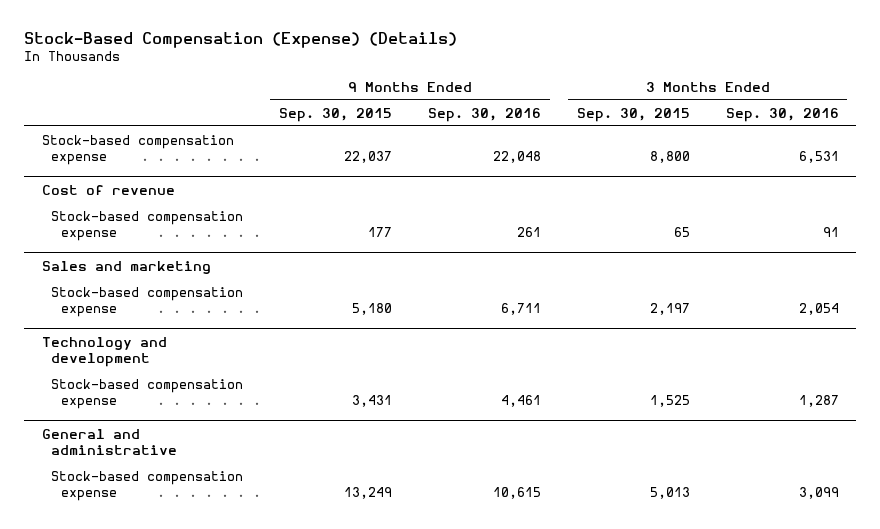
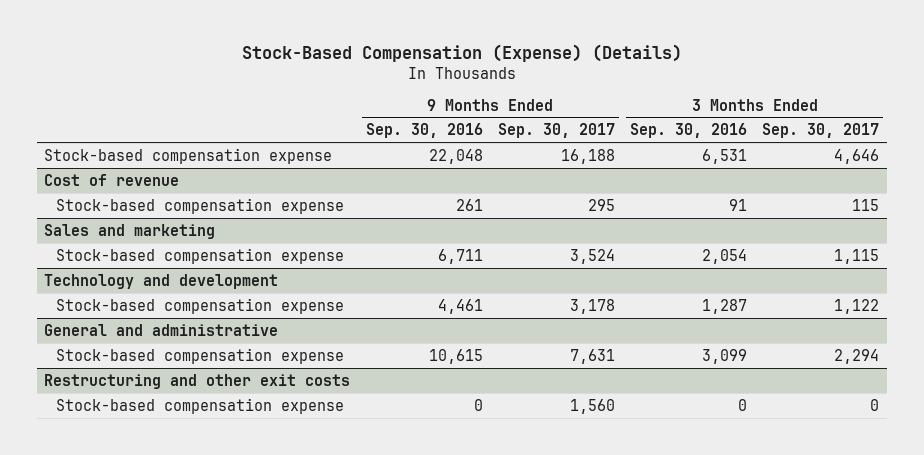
- | 9 Months Ended Sep. 30, 2015 | 9 Months Ended Sep. 30, 2016 | 3 Months Ended Sep. 30, 2015 | 3 Months Ended Sep. 30, 2016
+ | 9 Months Ended Sep. 30, 2016 | 9 Months Ended Sep. 30, 2017 | 3 Months Ended Sep. 30, 2016 | 3 Months Ended Sep. 30, 2017
+ Restructuring and other exit costs
+ Stock-based compensation expense | 0 | 1,560 | 0 | 0

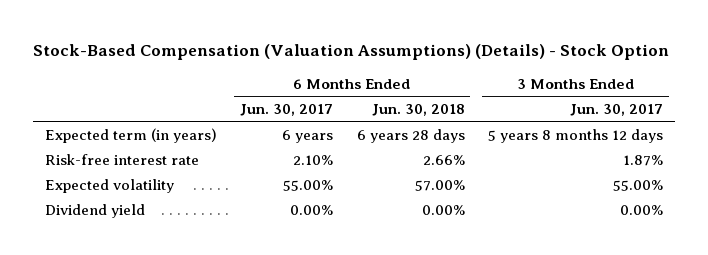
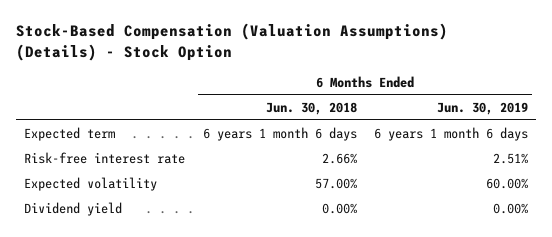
- | 6 Months Ended Jun. 30, 2017 | 6 Months Ended Jun. 30, 2018 | 3 Months Ended Jun. 30, 2017
+ | 6 Months Ended Jun. 30, 2018 | 6 Months Ended Jun. 30, 2019
- Expected term (in years) | 6 years | 6 years 28 days | 5 years 8 months 12 days
+ Expected term | 6 years 1 month 6 days | 6 years 1 month 6 days

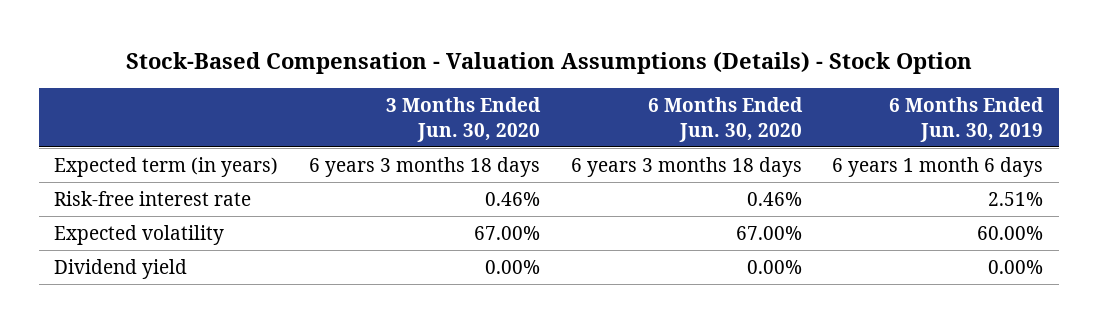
- Stock-Based Compensation (Valuation Assumptions) (Details) - Stock Option
+ Stock-Based Compensation - Valuation Assumptions (Details) - Stock Option
- | 6 Months Ended Jun. 30, 2018 | 6 Months Ended Jun. 30, 2019
+ | 3 Months Ended Jun. 30, 2020 | 6 Months Ended Jun. 30, 2020 | 6 Months Ended Jun. 30, 2019
- Expected term | 6 years 1 month 6 days | 6 years 1 month 6 days
+ Expected term (in years) | 6 years 3 months 18 days | 6 years 3 months 18 days | 6 years 1 month 6 days

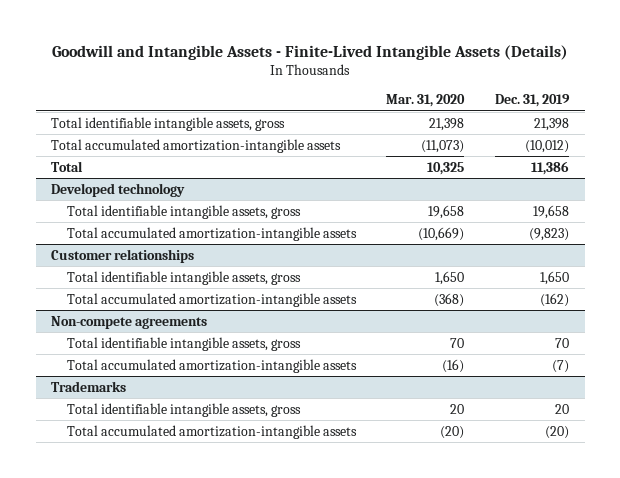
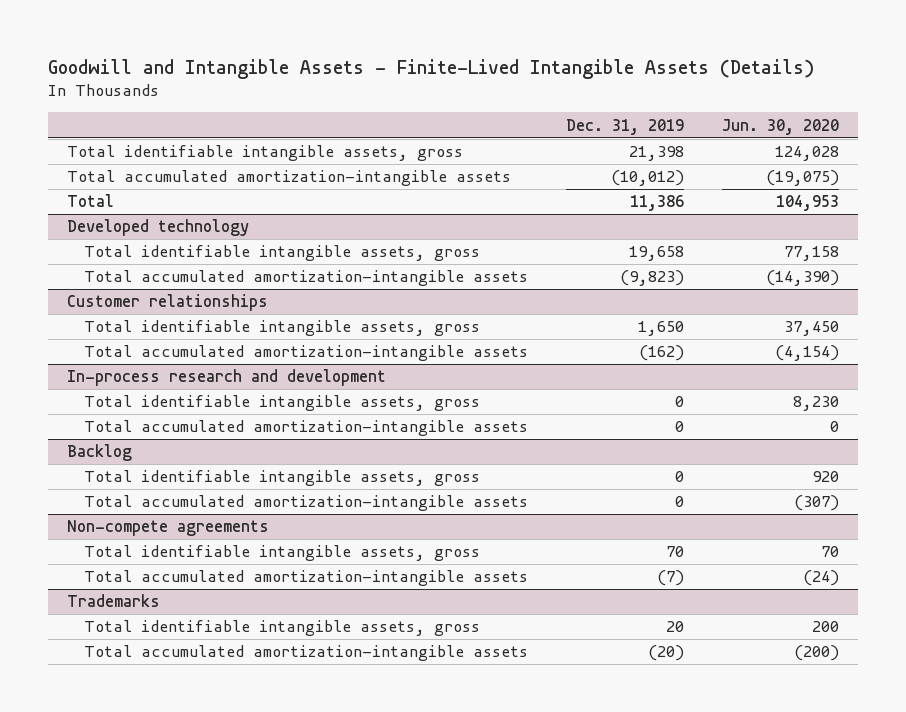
- | Mar. 31, 2020 | Dec. 31, 2019
+ | Dec. 31, 2019 | Jun. 30, 2020
+ In-process research and development
+ Total identifiable intangible assets, gross | 0 | 8,230
+ Total accumulated amortization-intangible assets | 0 | 0
+ Backlog
+ Total identifiable intangible assets, gross | 0 | 920
+ Total accumulated amortization-intangible assets | 0 | (307)

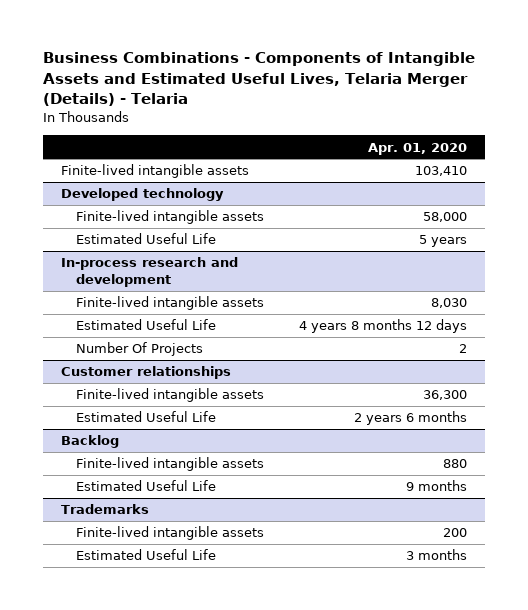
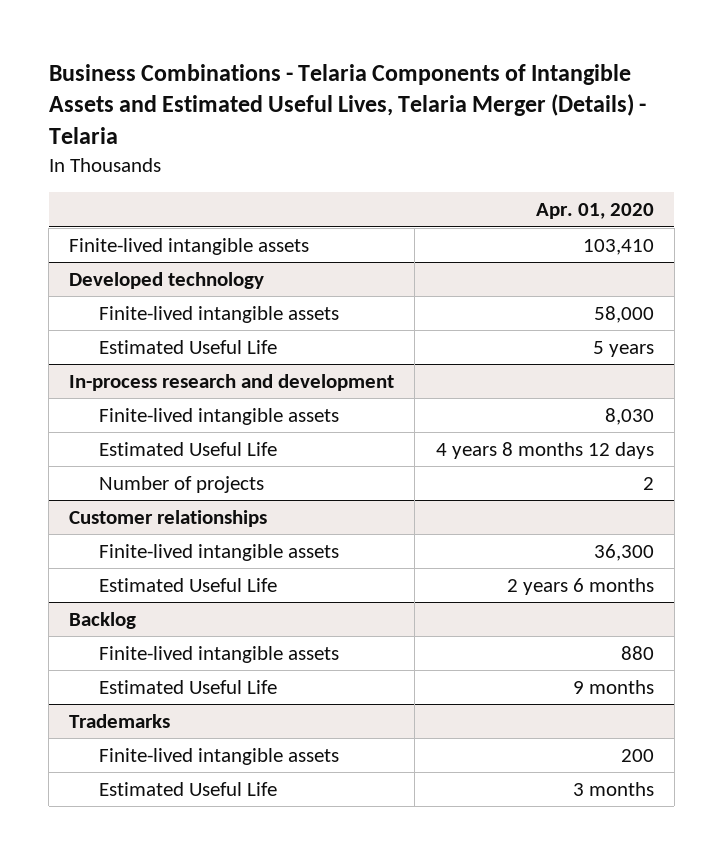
- Business Combinations - Components of Intangible Assets and Estimated Useful Lives, Telaria Merger (Details) - Telaria
+ Business Combinations - Telaria Components of Intangible Assets and Estimated Useful Lives, Telaria Merger (Details) - Telaria
@ In-process research and development
- Number Of Projects | 2
+ Number of projects | 2

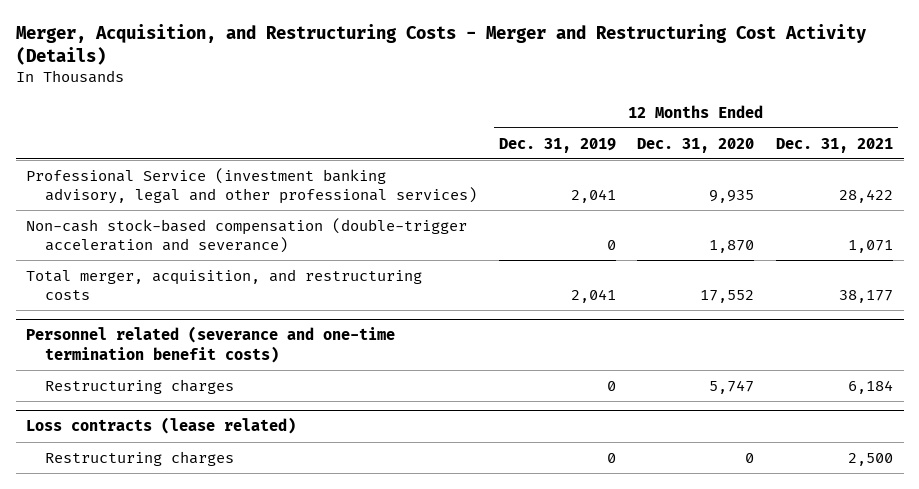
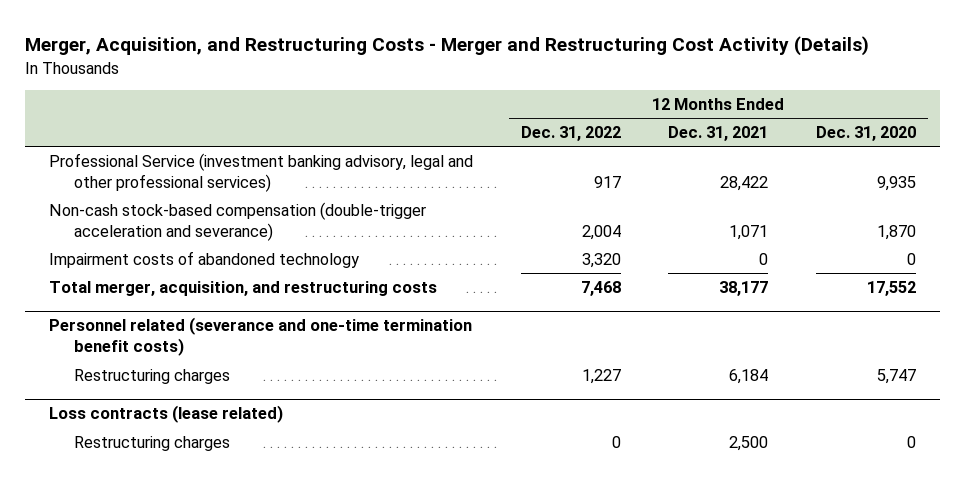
- | 12 Months Ended Dec. 31, 2019 | 12 Months Ended Dec. 31, 2020 | 12 Months Ended Dec. 31, 2021
+ | 12 Months Ended Dec. 31, 2022 | 12 Months Ended Dec. 31, 2021 | 12 Months Ended Dec. 31, 2020
+ Impairment costs of abandoned technology | 3,320 | 0 | 0

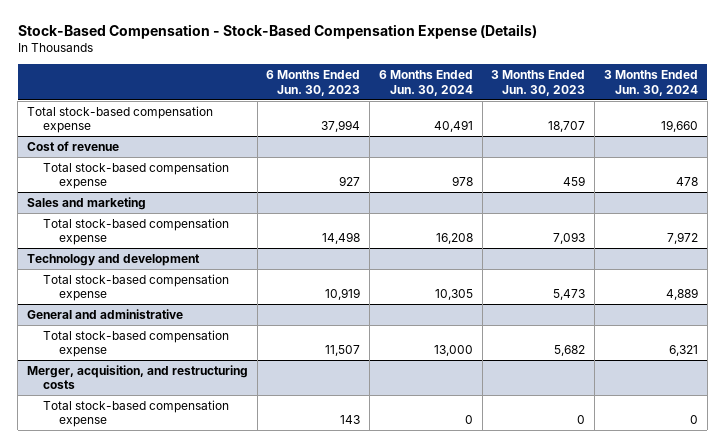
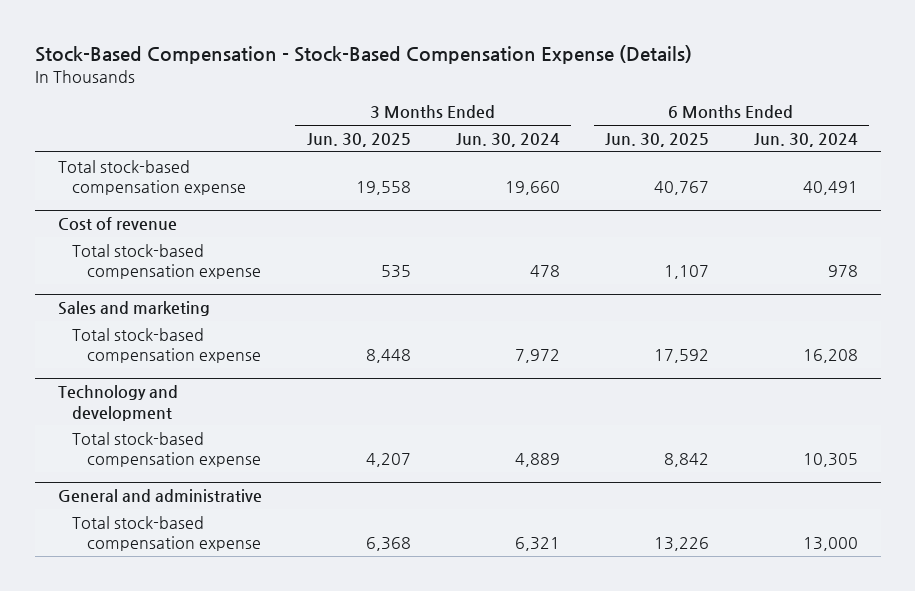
- | 6 Months Ended Jun. 30, 2023 | 6 Months Ended Jun. 30, 2024 | 3 Months Ended Jun. 30, 2023 | 3 Months Ended Jun. 30, 2024
+ | 3 Months Ended Jun. 30, 2025 | 3 Months Ended Jun. 30, 2024 | 6 Months Ended Jun. 30, 2025 | 6 Months Ended Jun. 30, 2024
- Merger, acquisition, and restructuring costs
- Total stock-based compensation expense | 143 | 0 | 0 | 0

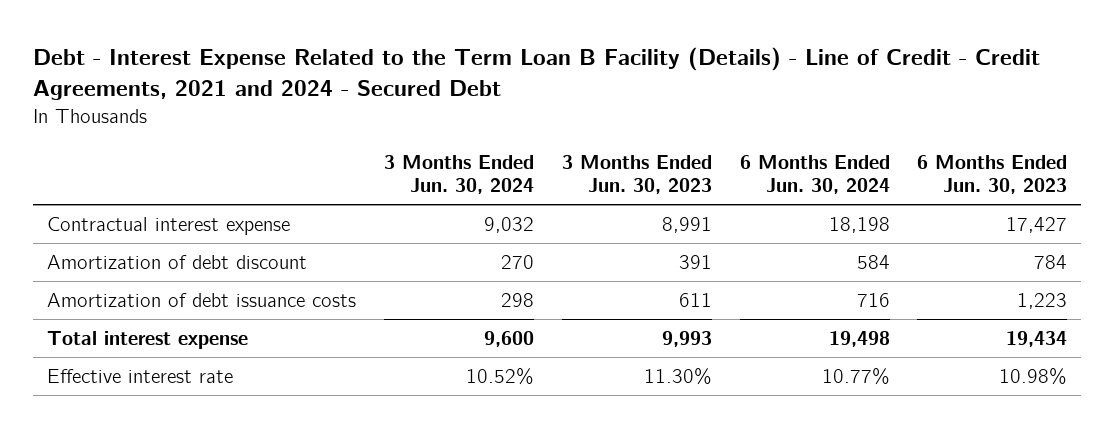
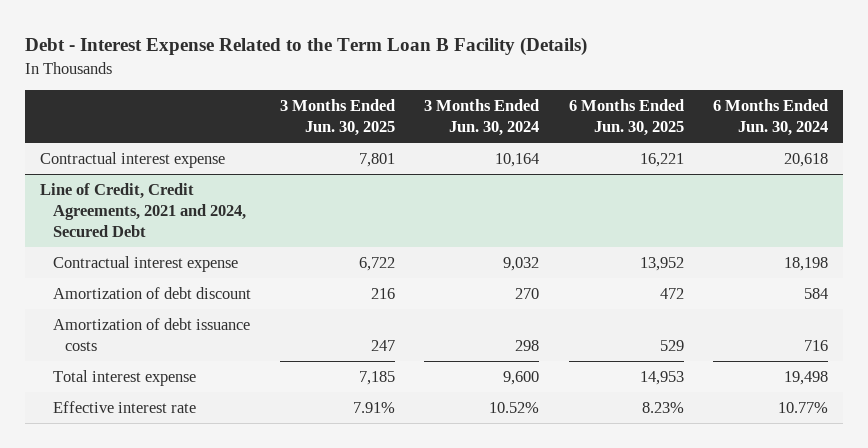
- Debt - Interest Expense Related to the Term Loan B Facility (Details) - Line of Credit - Credit Agreements, 2021 and 2024 - Secured Debt
+ Debt - Interest Expense Related to the Term Loan B Facility (Details)
- | 3 Months Ended Jun. 30, 2024 | 3 Months Ended Jun. 30, 2023 | 6 Months Ended Jun. 30, 2024 | 6 Months Ended Jun. 30, 2023
+ | 3 Months Ended Jun. 30, 2025 | 3 Months Ended Jun. 30, 2024 | 6 Months Ended Jun. 30, 2025 | 6 Months Ended Jun. 30, 2024
+ Contractual interest expense | 7,801 | 10,164 | 16,221 | 20,618
+ Line of Credit, Credit Agreements, 2021 and 2024, Secured Debt

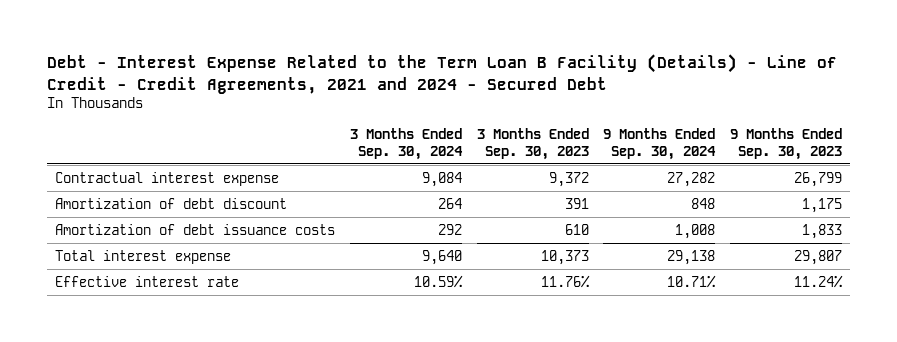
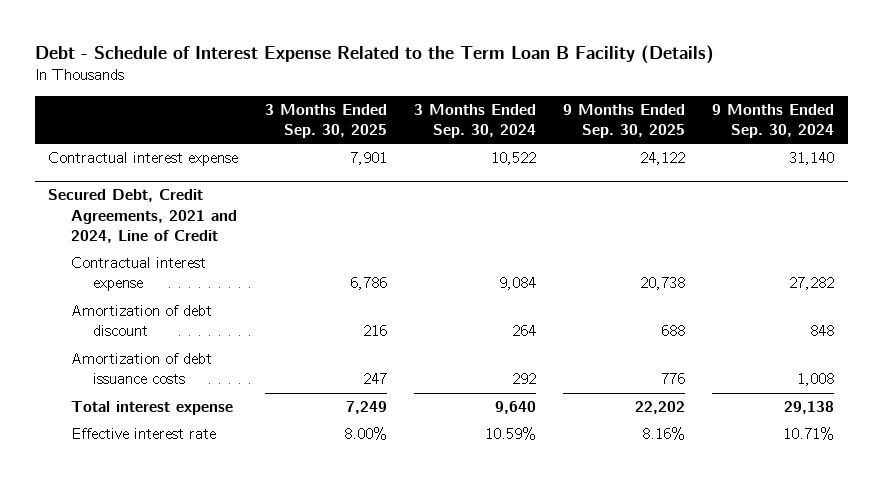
- Debt - Interest Expense Related to the Term Loan B Facility (Details) - Line of Credit - Credit Agreements, 2021 and 2024 - Secured Debt
+ Debt - Schedule of Interest Expense Related to the Term Loan B Facility (Details)
- | 3 Months Ended Sep. 30, 2024 | 3 Months Ended Sep. 30, 2023 | 9 Months Ended Sep. 30, 2024 | 9 Months Ended Sep. 30, 2023
+ | 3 Months Ended Sep. 30, 2025 | 3 Months Ended Sep. 30, 2024 | 9 Months Ended Sep. 30, 2025 | 9 Months Ended Sep. 30, 2024
+ Contractual interest expense | 7,901 | 10,522 | 24,122 | 31,140
+ Secured Debt, Credit Agreements, 2021 and 2024, Line of Credit

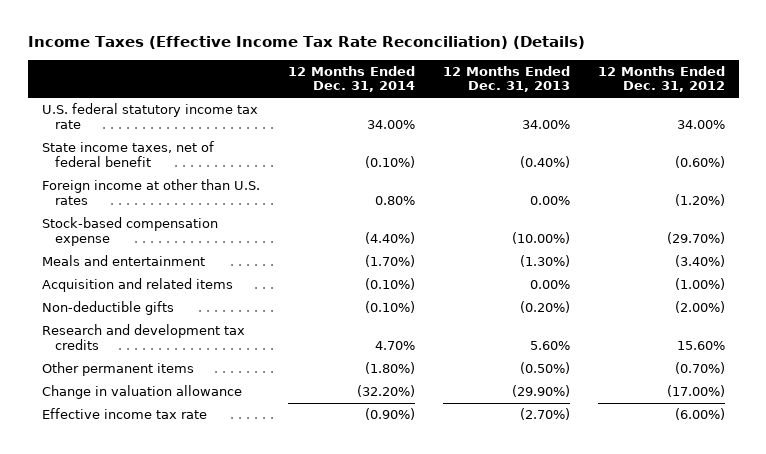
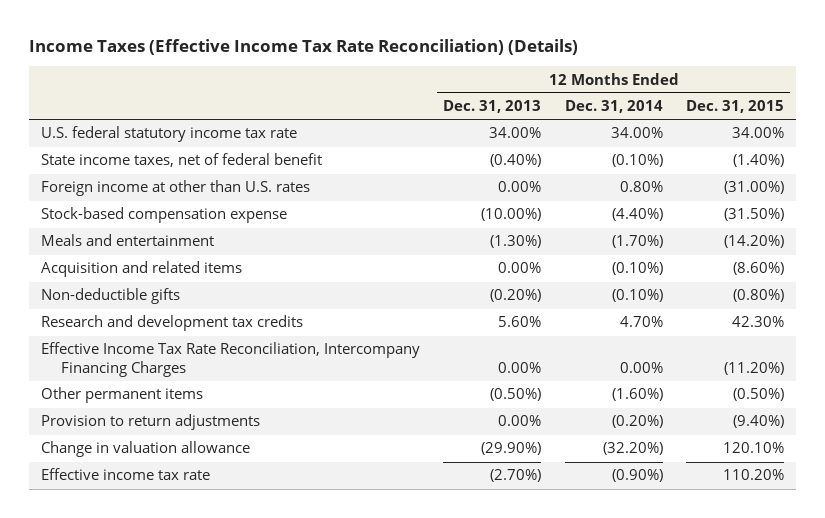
- | 12 Months Ended Dec. 31, 2014 | 12 Months Ended Dec. 31, 2013 | 12 Months Ended Dec. 31, 2012
+ | 12 Months Ended Dec. 31, 2013 | 12 Months Ended Dec. 31, 2014 | 12 Months Ended Dec. 31, 2015
- Other permanent items | (1.80%) | (0.50%) | (0.70%)
+ Effective Income Tax Rate Reconciliation, Intercompany Financing Charges | 0.00% | 0.00% | (11.20%)
+ Other permanent items | (0.50%) | (1.60%) | (0.50%)
+ Provision to return adjustments | 0.00% | (0.20%) | (9.40%)

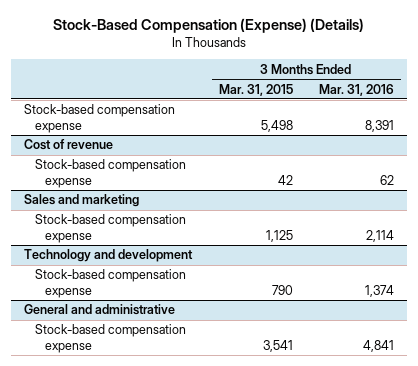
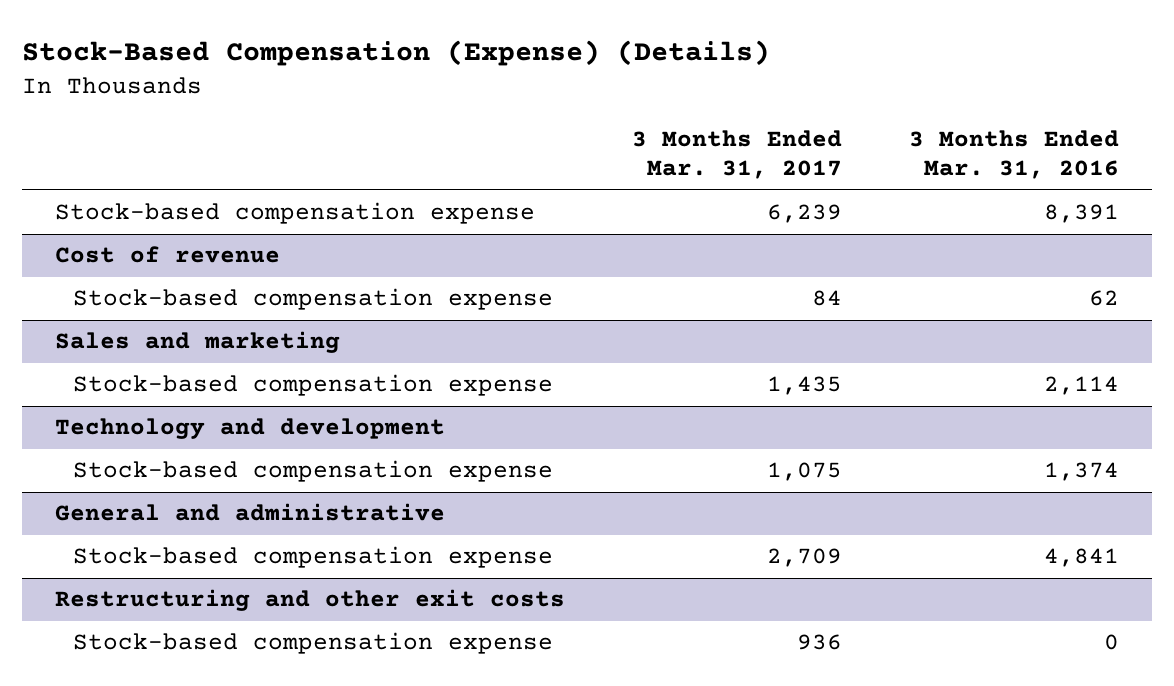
- | 3 Months Ended Mar. 31, 2015 | 3 Months Ended Mar. 31, 2016
+ | 3 Months Ended Mar. 31, 2017 | 3 Months Ended Mar. 31, 2016
+ Restructuring and other exit costs
+ Stock-based compensation expense | 936 | 0

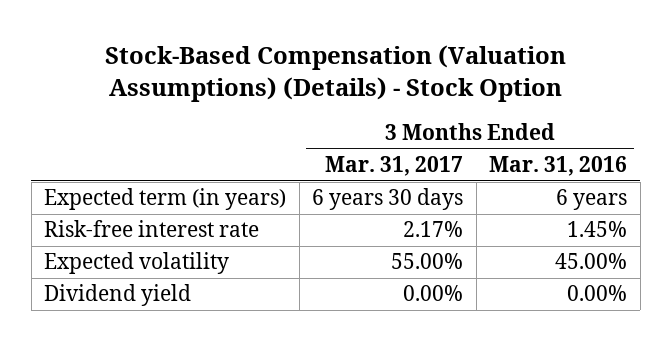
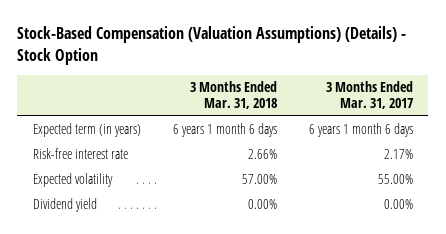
- | 3 Months Ended Mar. 31, 2017 | 3 Months Ended Mar. 31, 2016
+ | 3 Months Ended Mar. 31, 2018 | 3 Months Ended Mar. 31, 2017
- Expected term (in years) | 6 years 30 days | 6 years
+ Expected term (in years) | 6 years 1 month 6 days | 6 years 1 month 6 days

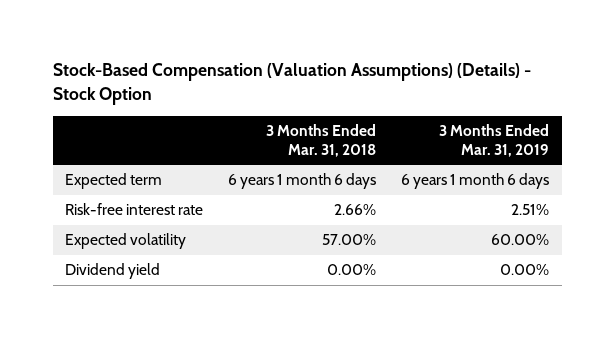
- | 3 Months Ended Mar. 31, 2018 | 3 Months Ended Mar. 31, 2017
+ | 3 Months Ended Mar. 31, 2018 | 3 Months Ended Mar. 31, 2019
- Expected term (in years) | 6 years 1 month 6 days | 6 years 1 month 6 days
+ Expected term | 6 years 1 month 6 days | 6 years 1 month 6 days

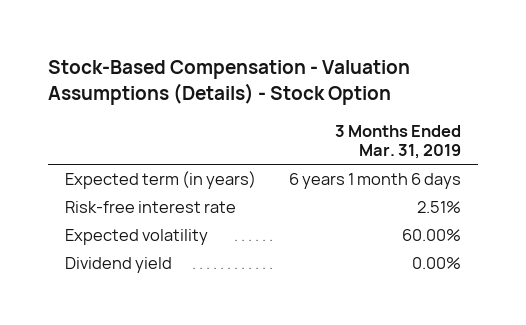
- Stock-Based Compensation (Valuation Assumptions) (Details) - Stock Option
+ Stock-Based Compensation - Valuation Assumptions (Details) - Stock Option
- | 3 Months Ended Mar. 31, 2018 | 3 Months Ended Mar. 31, 2019
+ | 3 Months Ended Mar. 31, 2019
- Expected term | 6 years 1 month 6 days | 6 years 1 month 6 days
+ Expected term (in years) | 6 years 1 month 6 days

